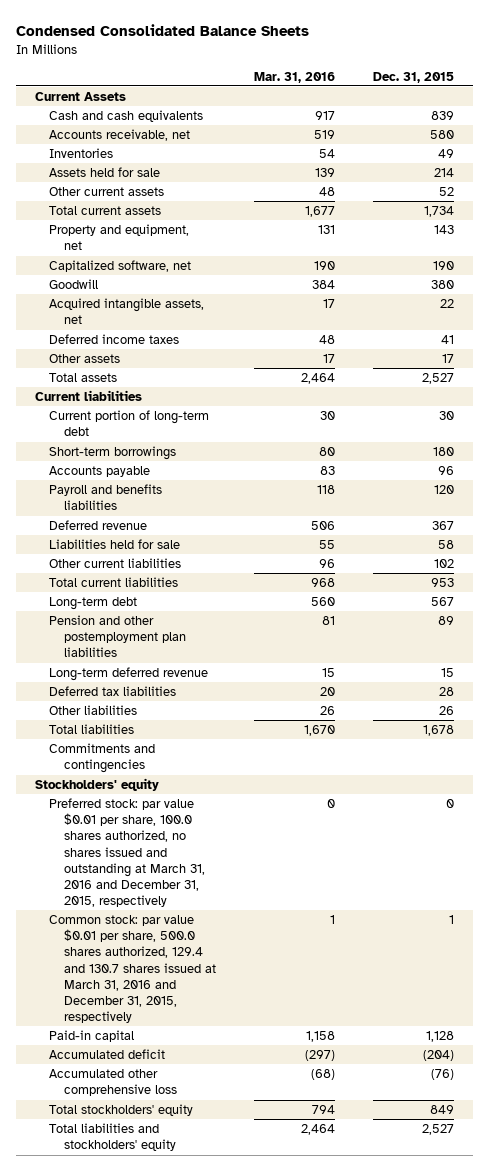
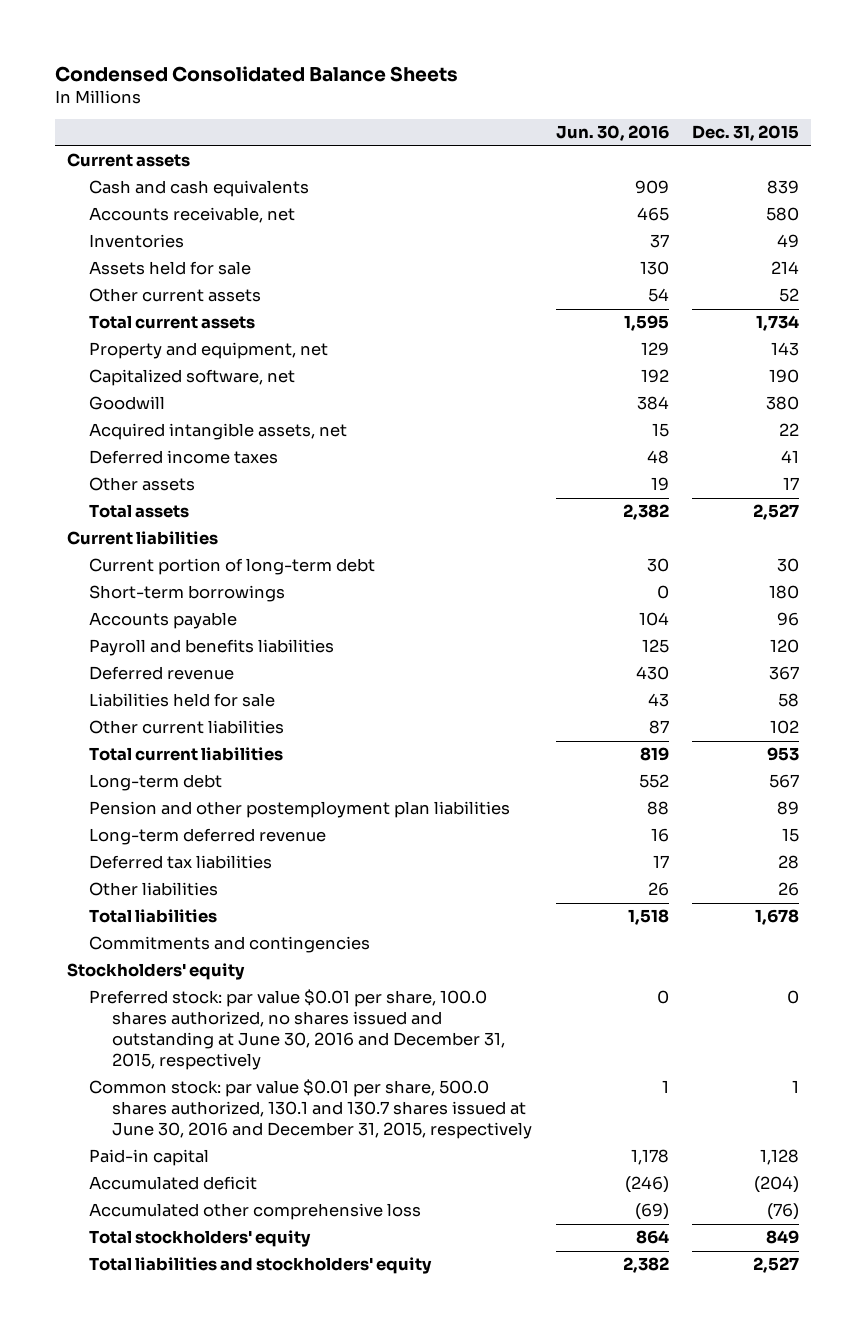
- | Mar. 31, 2016 | Dec. 31, 2015
+ | Jun. 30, 2016 | Dec. 31, 2015
- Current Assets
+ Current assets
- Preferred stock: par value $0.01 per share, 100.0 shares authorized, no shares issued and outstanding at March 31, 2016 and December 31, 2015, respectively | 0 | 0
- Common stock: par value $0.01 per share, 500.0 shares authorized, 129.4 and 130.7 shares issued at March 31, 2016 and December 31, 2015, respectively | 1 | 1
+ Preferred stock: par value $0.01 per share, 100.0 shares authorized, no shares issued and outstanding at June 30, 2016 and December 31, 2015, respectively | 0 | 0
+ Common stock: par value $0.01 per share, 500.0 shares authorized, 130.1 and 130.7 shares issued at June 30, 2016 and December 31, 2015, respectively | 1 | 1

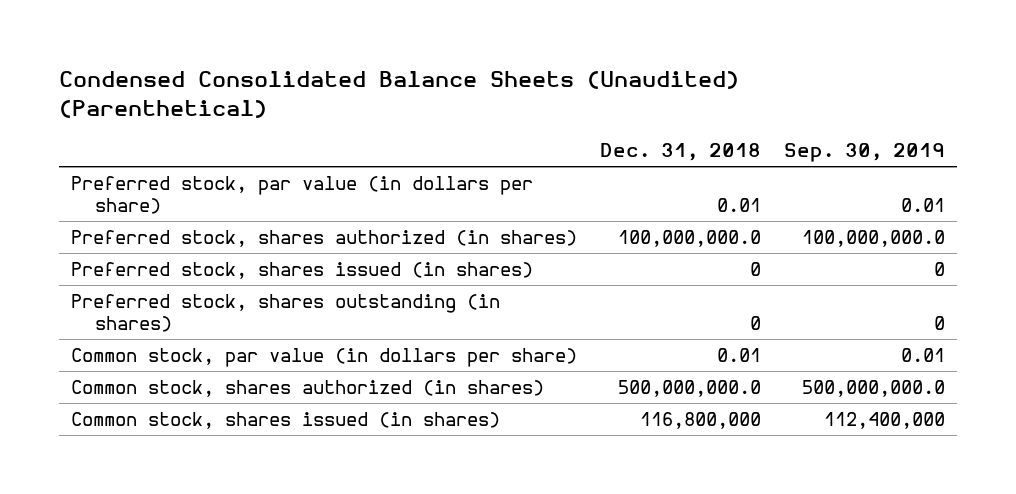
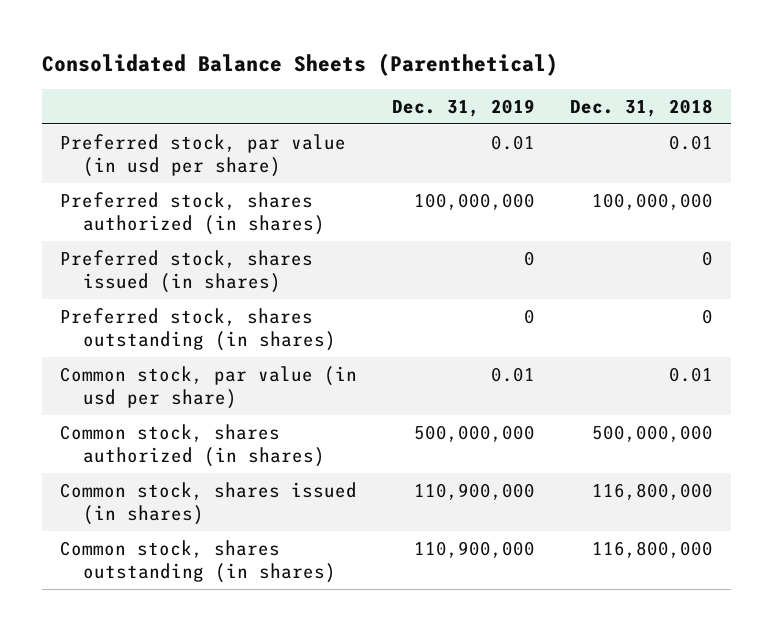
- Condensed Consolidated Balance Sheets (Unaudited) (Parenthetical)
+ Consolidated Balance Sheets (Parenthetical)
- | Dec. 31, 2018 | Sep. 30, 2019
+ | Dec. 31, 2019 | Dec. 31, 2018
- Preferred stock, par value (in dollars per share) | 0.01 | 0.01
- Preferred stock, shares authorized (in shares) | 100,000,000.0 | 100,000,000.0
+ Preferred stock, par value (in usd per share) | 0.01 | 0.01
+ Preferred stock, shares authorized (in shares) | 100,000,000 | 100,000,000
- Common stock, par value (in dollars per share) | 0.01 | 0.01
- Common stock, shares authorized (in shares) | 500,000,000.0 | 500,000,000.0
+ Common stock, par value (in usd per share) | 0.01 | 0.01
+ Common stock, shares authorized (in shares) | 500,000,000 | 500,000,000
+ Common stock, shares outstanding (in shares) | 110,900,000 | 116,800,000

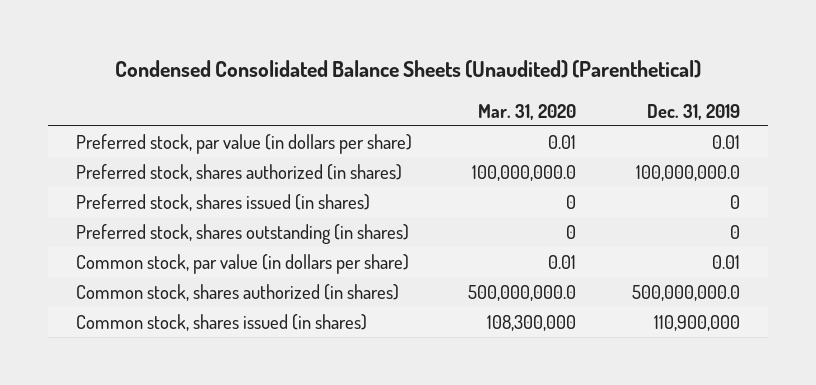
- Consolidated Balance Sheets (Parenthetical)
+ Condensed Consolidated Balance Sheets (Unaudited) (Parenthetical)
- | Dec. 31, 2019 | Dec. 31, 2018
+ | Mar. 31, 2020 | Dec. 31, 2019
- Preferred stock, par value (in usd per share) | 0.01 | 0.01
- Preferred stock, shares authorized (in shares) | 100,000,000 | 100,000,000
+ Preferred stock, par value (in dollars per share) | 0.01 | 0.01
+ Preferred stock, shares authorized (in shares) | 100,000,000.0 | 100,000,000.0
- Common stock, par value (in usd per share) | 0.01 | 0.01
- Common stock, shares authorized (in shares) | 500,000,000 | 500,000,000
+ Common stock, par value (in dollars per share) | 0.01 | 0.01
+ Common stock, shares authorized (in shares) | 500,000,000.0 | 500,000,000.0
- Common stock, shares outstanding (in shares) | 110,900,000 | 116,800,000

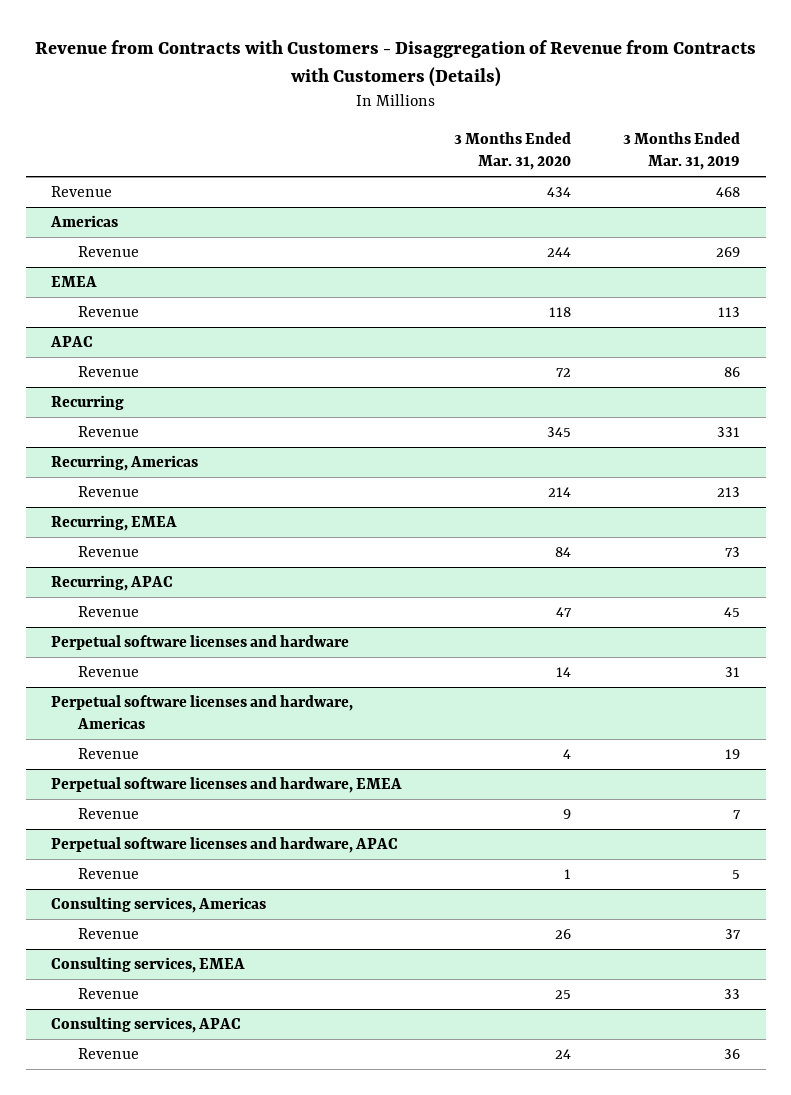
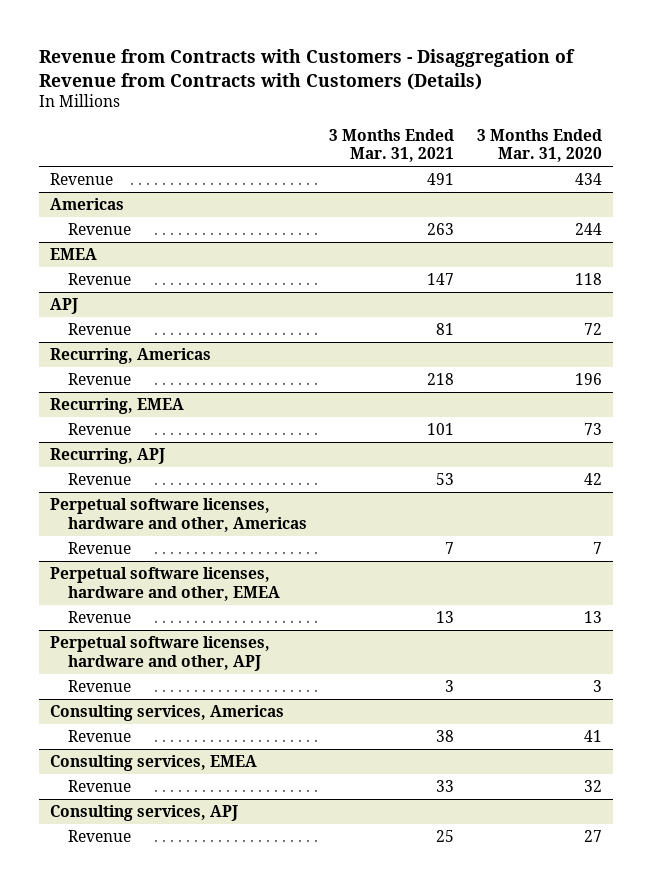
- | 3 Months Ended Mar. 31, 2020 | 3 Months Ended Mar. 31, 2019
+ | 3 Months Ended Mar. 31, 2021 | 3 Months Ended Mar. 31, 2020
- APAC
+ APJ
- Recurring
- Revenue | 345 | 331
@ Recurring, Americas
- Revenue | 214 | 213
+ Revenue | 218 | 196
@ Recurring, EMEA
- Revenue | 84 | 73
- Recurring, APAC
- Revenue | 47 | 45
- Perpetual software licenses and hardware
- Revenue | 14 | 31
- Perpetual software licenses and hardware, Americas
- Revenue | 4 | 19
- Perpetual software licenses and hardware, EMEA
- Revenue | 9 | 7
- Perpetual software licenses and hardware, APAC
- Revenue | 1 | 5
@ Recurring, EMEA
+ Revenue | 101 | 73
+ Recurring, APJ
+ Revenue | 53 | 42
+ Perpetual software licenses, hardware and other, Americas
+ Revenue | 7 | 7
+ Perpetual software licenses, hardware and other, EMEA
+ Revenue | 13 | 13
+ Perpetual software licenses, hardware and other, APJ
+ Revenue | 3 | 3
@ Consulting services, Americas
- Revenue | 26 | 37
+ Revenue | 38 | 41
@ Consulting services, EMEA
- Revenue | 25 | 33
- Consulting services, APAC
- Revenue | 24 | 36
@ Consulting services, EMEA
+ Revenue | 33 | 32
+ Consulting services, APJ
+ Revenue | 25 | 27

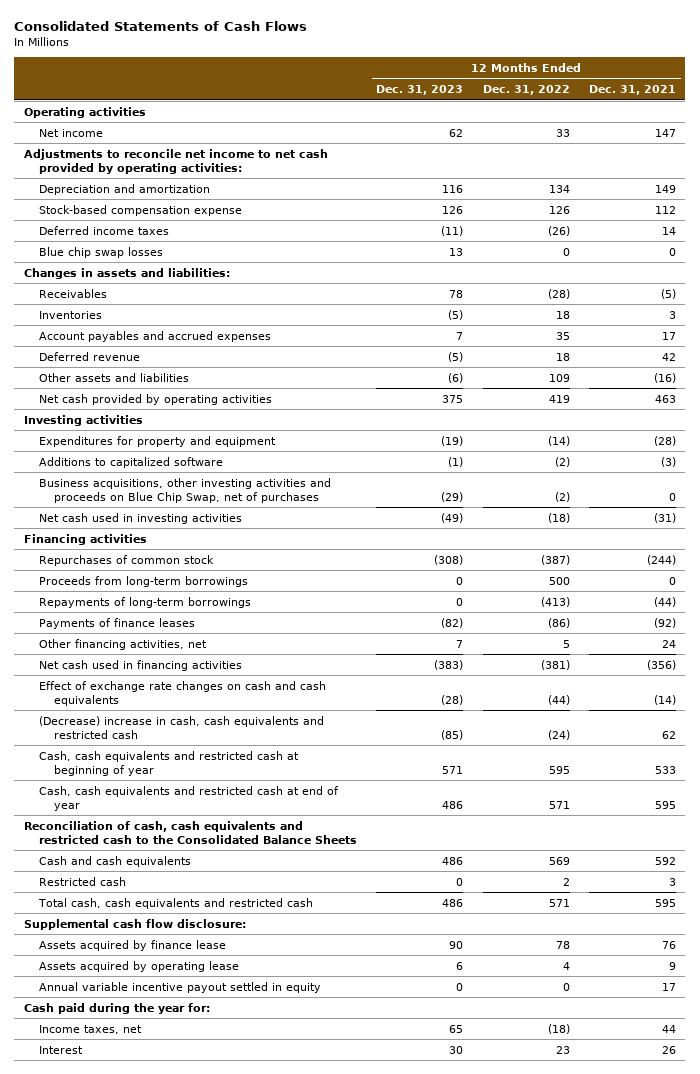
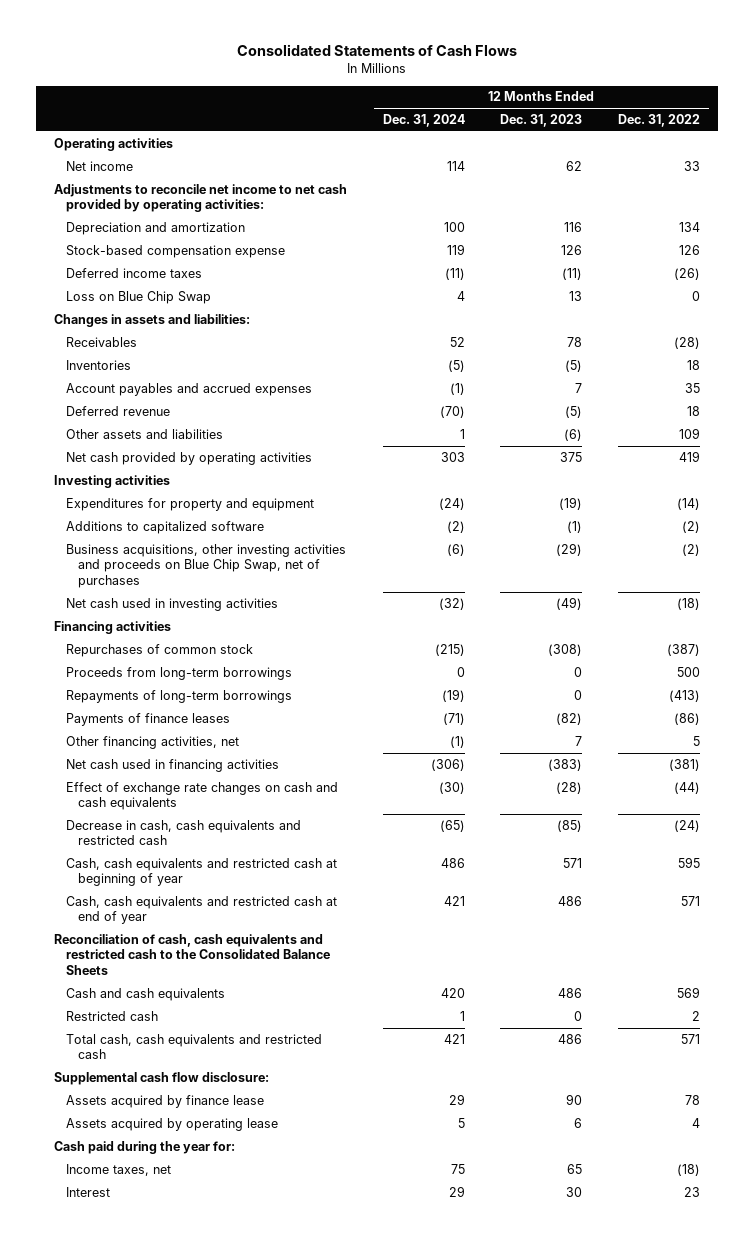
- | 12 Months Ended Dec. 31, 2023 | 12 Months Ended Dec. 31, 2022 | 12 Months Ended Dec. 31, 2021
+ | 12 Months Ended Dec. 31, 2024 | 12 Months Ended Dec. 31, 2023 | 12 Months Ended Dec. 31, 2022
- Blue chip swap losses | 13 | 0 | 0
+ Loss on Blue Chip Swap | 4 | 13 | 0
- (Decrease) increase in cash, cash equivalents and restricted cash | (85) | (24) | 62
+ Decrease in cash, cash equivalents and restricted cash | (65) | (85) | (24)
- Annual variable incentive payout settled in equity | 0 | 0 | 17

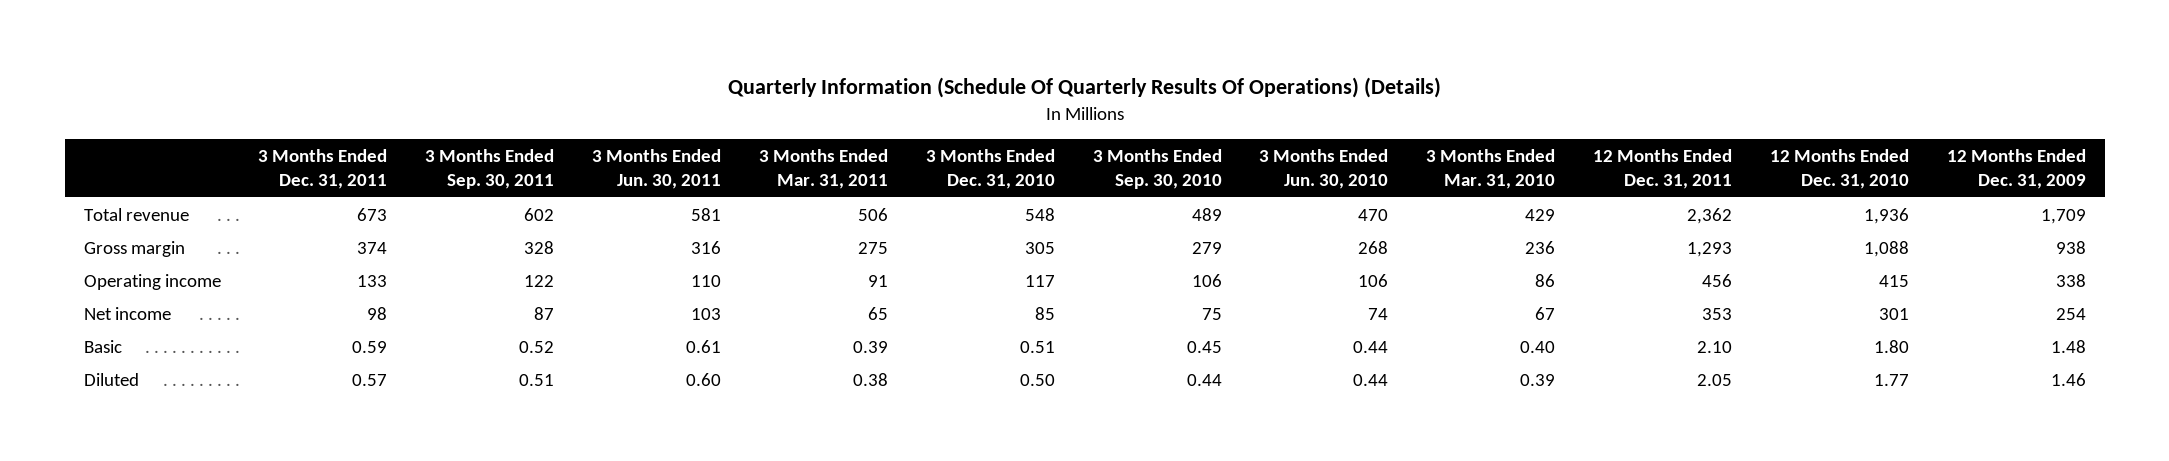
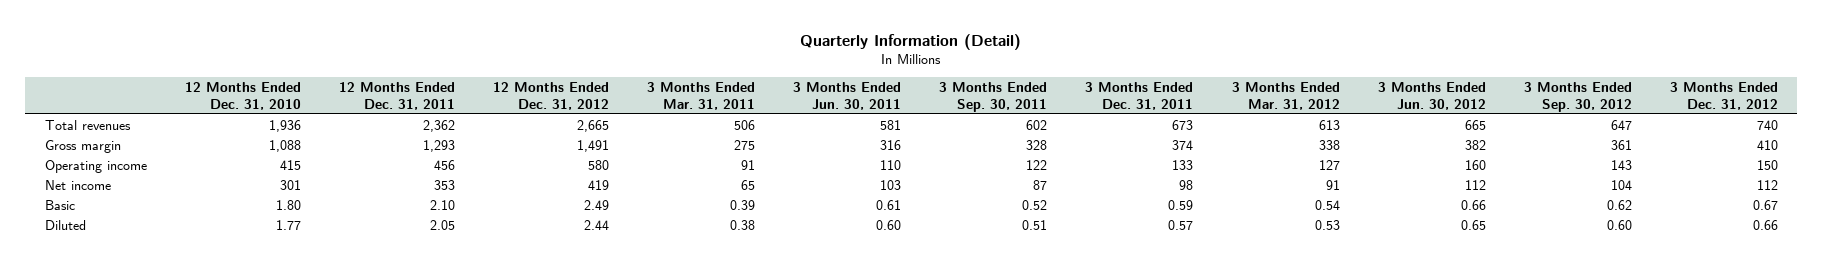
- Quarterly Information (Schedule Of Quarterly Results Of Operations) (Details)
+ Quarterly Information (Detail)
- | 3 Months Ended Dec. 31, 2011 | 3 Months Ended Sep. 30, 2011 | 3 Months Ended Jun. 30, 2011 | 3 Months Ended Mar. 31, 2011 | 3 Months Ended Dec. 31, 2010 | 3 Months Ended Sep. 30, 2010 | 3 Months Ended Jun. 30, 2010 | 3 Months Ended Mar. 31, 2010 | 12 Months Ended Dec. 31, 2011 | 12 Months Ended Dec. 31, 2010 | 12 Months Ended Dec. 31, 2009
+ | 12 Months Ended Dec. 31, 2010 | 12 Months Ended Dec. 31, 2011 | 12 Months Ended Dec. 31, 2012 | 3 Months Ended Mar. 31, 2011 | 3 Months Ended Jun. 30, 2011 | 3 Months Ended Sep. 30, 2011 | 3 Months Ended Dec. 31, 2011 | 3 Months Ended Mar. 31, 2012 | 3 Months Ended Jun. 30, 2012 | 3 Months Ended Sep. 30, 2012 | 3 Months Ended Dec. 31, 2012
- Total revenue | 673 | 602 | 581 | 506 | 548 | 489 | 470 | 429 | 2,362 | 1,936 | 1,709
+ Total revenues | 1,936 | 2,362 | 2,665 | 506 | 581 | 602 | 673 | 613 | 665 | 647 | 740

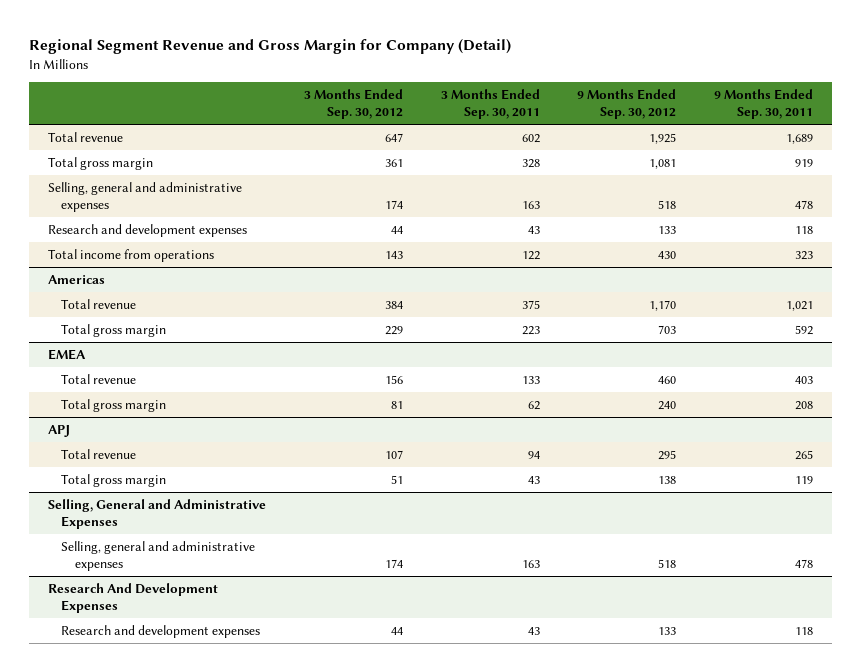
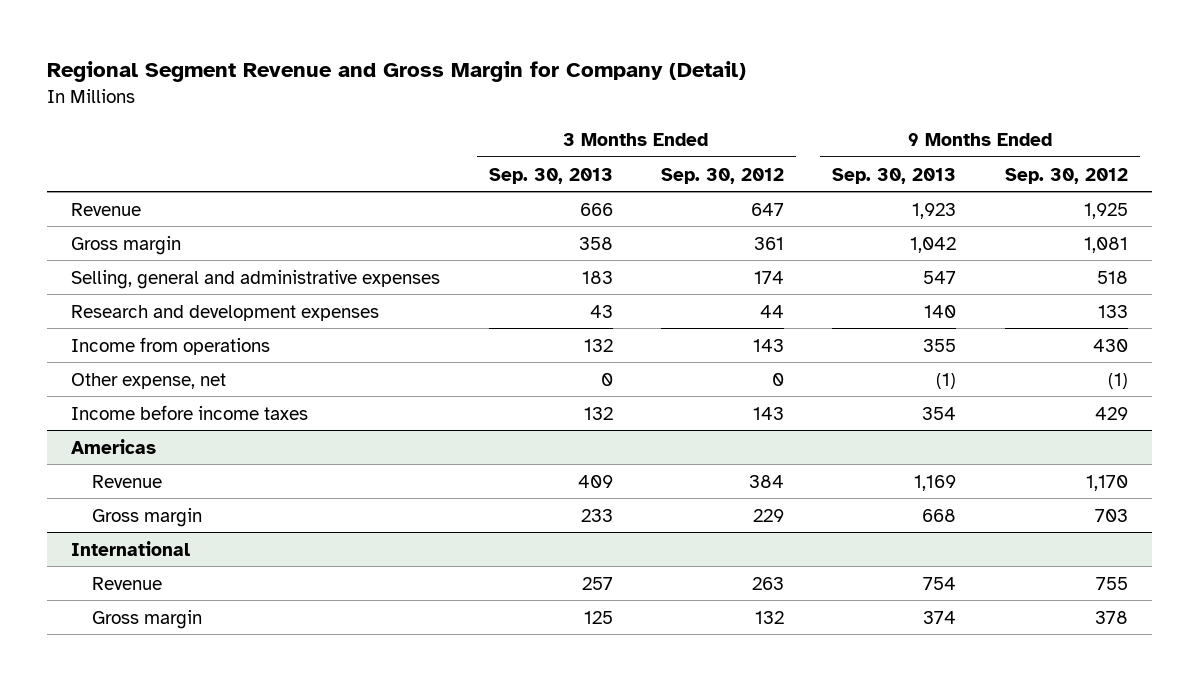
- | 3 Months Ended Sep. 30, 2012 | 3 Months Ended Sep. 30, 2011 | 9 Months Ended Sep. 30, 2012 | 9 Months Ended Sep. 30, 2011
+ | 3 Months Ended Sep. 30, 2013 | 3 Months Ended Sep. 30, 2012 | 9 Months Ended Sep. 30, 2013 | 9 Months Ended Sep. 30, 2012
- Total revenue | 647 | 602 | 1,925 | 1,689
- Total gross margin | 361 | 328 | 1,081 | 919
+ Revenue | 666 | 647 | 1,923 | 1,925
+ Gross margin | 358 | 361 | 1,042 | 1,081
- Total income from operations | 143 | 122 | 430 | 323
+ Income from operations | 132 | 143 | 355 | 430
+ Other expense, net | 0 | 0 | (1) | (1)
+ Income before income taxes | 132 | 143 | 354 | 429
@ Americas
- Total revenue | 384 | 375 | 1,170 | 1,021
- Total gross margin | 229 | 223 | 703 | 592
- EMEA
- Total revenue | 156 | 133 | 460 | 403
- Total gross margin | 81 | 62 | 240 | 208
- APJ
- Total revenue | 107 | 94 | 295 | 265
- Total gross margin | 51 | 43 | 138 | 119
- Selling, General and Administrative Expenses
- Selling, general and administrative expenses | 174 | 163 | 518 | 478
- Research And Development Expenses
- Research and development expenses | 44 | 43 | 133 | 118
@ Americas
+ Revenue | 409 | 384 | 1,169 | 1,170
+ Gross margin | 233 | 229 | 668 | 703
+ International
+ Revenue | 257 | 263 | 754 | 755
+ Gross margin | 125 | 132 | 374 | 378

